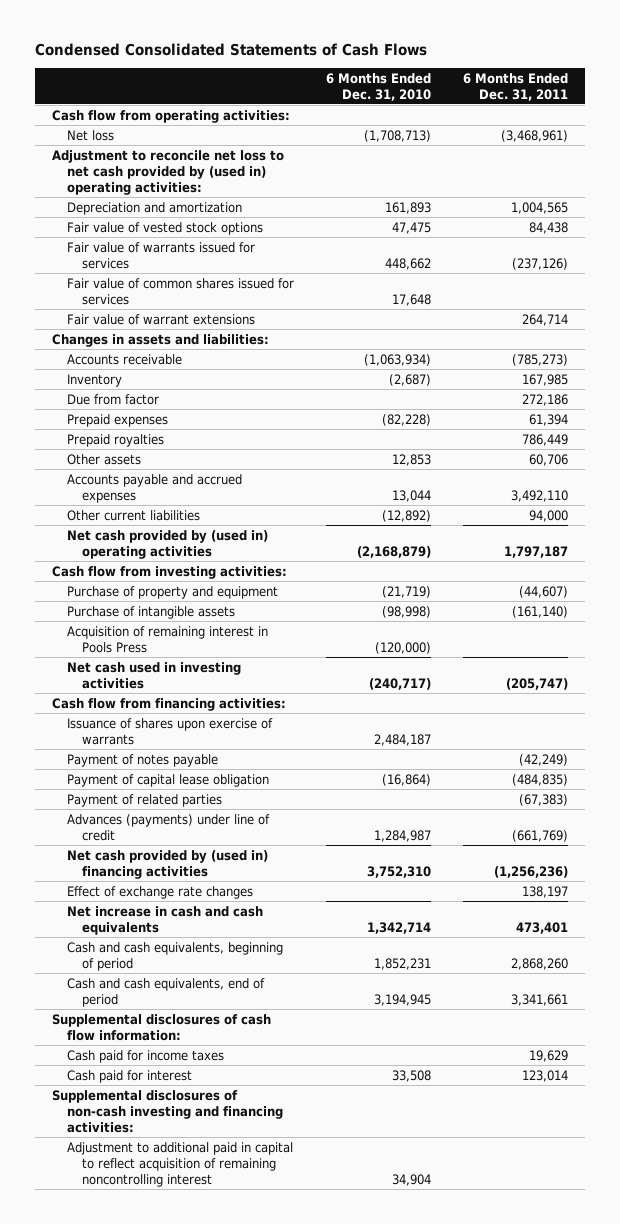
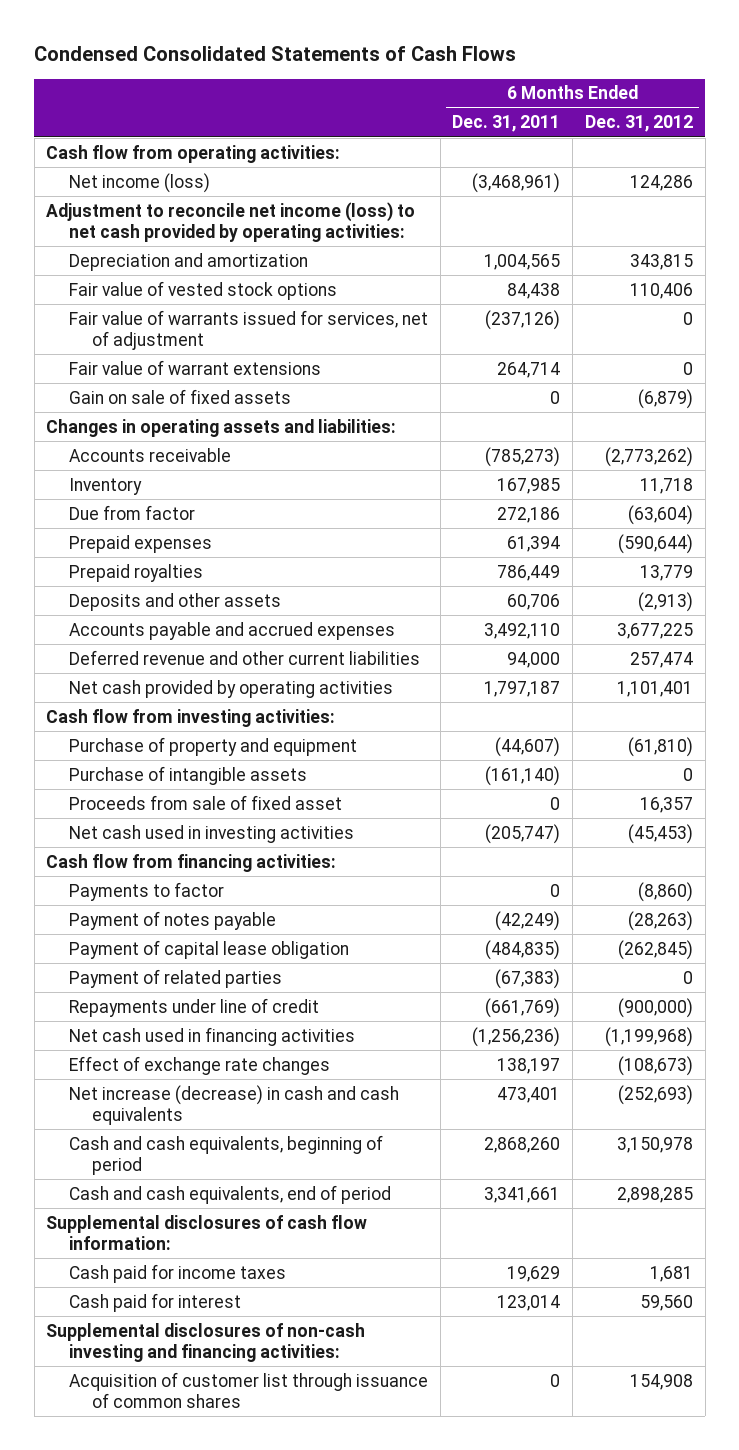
- | 6 Months Ended Dec. 31, 2010 | 6 Months Ended Dec. 31, 2011
+ | 6 Months Ended Dec. 31, 2011 | 6 Months Ended Dec. 31, 2012
- Net loss | (1,708,713) | (3,468,961)
- Adjustment to reconcile net loss to net cash provided by (used in) operating activities:
+ Net income (loss) | (3,468,961) | 124,286
+ Adjustment to reconcile net income (loss) to net cash provided by operating activities:
- Fair value of warrants issued for services | 448,662 | (237,126)
- Fair value of common shares issued for services | 17,648 |
+ Fair value of warrants issued for services, net of adjustment | (237,126) | 0
- Changes in assets and liabilities:
+ Gain on sale of fixed assets | 0 | (6,879)
+ Changes in operating assets and liabilities:
- Other assets | 12,853 | 60,706
+ Deposits and other assets | 60,706 | (2,913)
- Other current liabilities | (12,892) | 94,000
- Net cash provided by (used in) operating activities | (2,168,879) | 1,797,187
+ Deferred revenue and other current liabilities | 94,000 | 257,474
+ Net cash provided by operating activities | 1,797,187 | 1,101,401
- Acquisition of remaining interest in Pools Press | (120,000) |
+ Proceeds from sale of fixed asset | 0 | 16,357
- Issuance of shares upon exercise of warrants | 2,484,187 |
+ Payments to factor | 0 | (8,860)
- Advances (payments) under line of credit | 1,284,987 | (661,769)
- Net cash provided by (used in) financing activities | 3,752,310 | (1,256,236)
+ Repayments under line of credit | (661,769) | (900,000)
+ Net cash used in financing activities | (1,256,236) | (1,199,968)
- Net increase in cash and cash equivalents | 1,342,714 | 473,401
+ Net increase (decrease) in cash and cash equivalents | 473,401 | (252,693)
- Adjustment to additional paid in capital to reflect acquisition of remaining noncontrolling interest | 34,904 |
+ Acquisition of customer list through issuance of common shares | 0 | 154,908

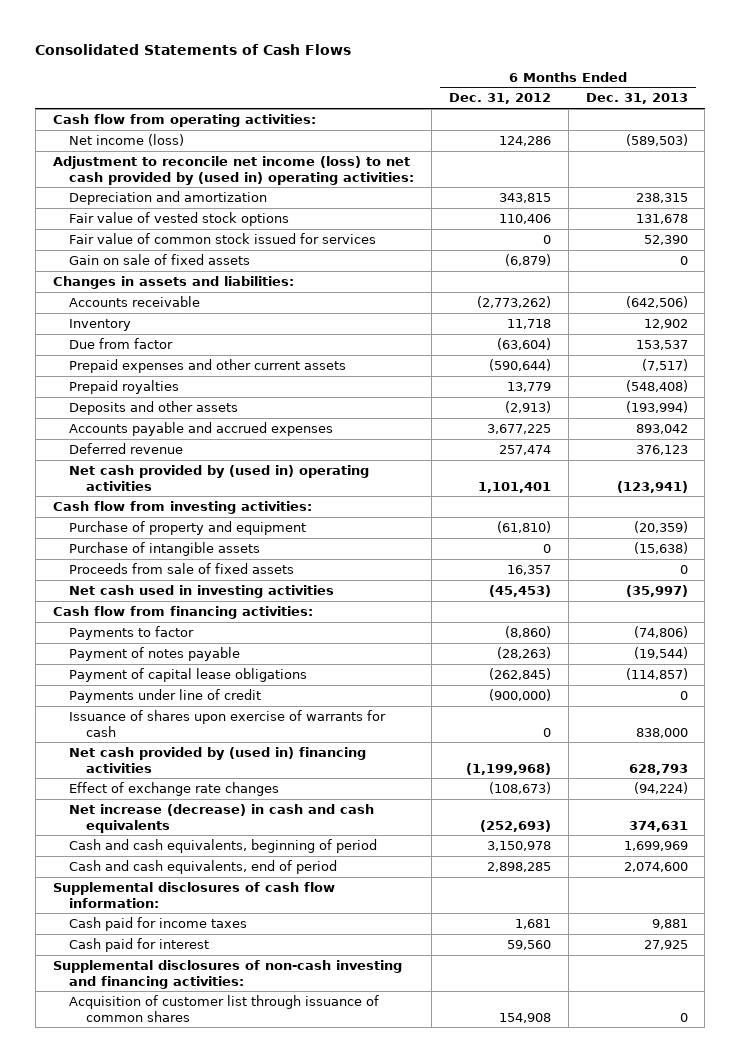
- Condensed Consolidated Statements of Cash Flows
+ Consolidated Statements of Cash Flows
- | 6 Months Ended Dec. 31, 2011 | 6 Months Ended Dec. 31, 2012
+ | 6 Months Ended Dec. 31, 2012 | 6 Months Ended Dec. 31, 2013
- Adjustment to reconcile net income (loss) to net cash provided by operating activities:
+ Adjustment to reconcile net income (loss) to net cash provided by (used in) operating activities:
- Fair value of warrants issued for services, net of adjustment | (237,126) | 0
- Fair value of warrant extensions | 264,714 | 0
+ Fair value of common stock issued for services | 0 | 52,390
- Changes in operating assets and liabilities:
+ Changes in assets and liabilities:
- Prepaid expenses | 61,394 | (590,644)
+ Prepaid expenses and other current assets | (590,644) | (7,517)
- Deferred revenue and other current liabilities | 94,000 | 257,474
- Net cash provided by operating activities | 1,797,187 | 1,101,401
+ Deferred revenue | 257,474 | 376,123
+ Net cash provided by (used in) operating activities | 1,101,401 | (123,941)
- Proceeds from sale of fixed asset | 0 | 16,357
+ Proceeds from sale of fixed assets | 16,357 | 0
- Payment of capital lease obligation | (484,835) | (262,845)
- Payment of related parties | (67,383) | 0
- Repayments under line of credit | (661,769) | (900,000)
- Net cash used in financing activities | (1,256,236) | (1,199,968)
+ Payment of capital lease obligations | (262,845) | (114,857)
+ Payments under line of credit | (900,000) | 0
+ Issuance of shares upon exercise of warrants for cash | 0 | 838,000
+ Net cash provided by (used in) financing activities | (1,199,968) | 628,793

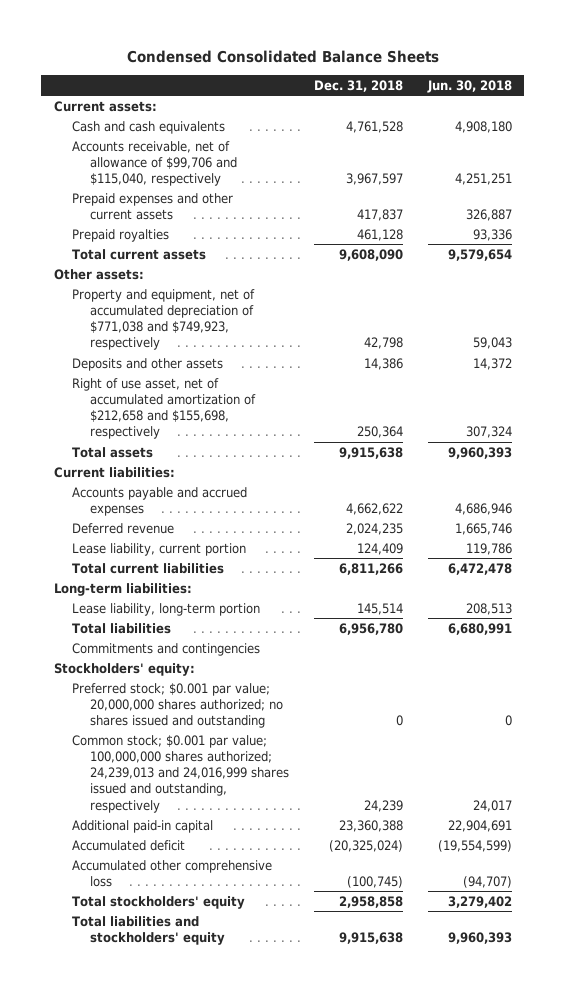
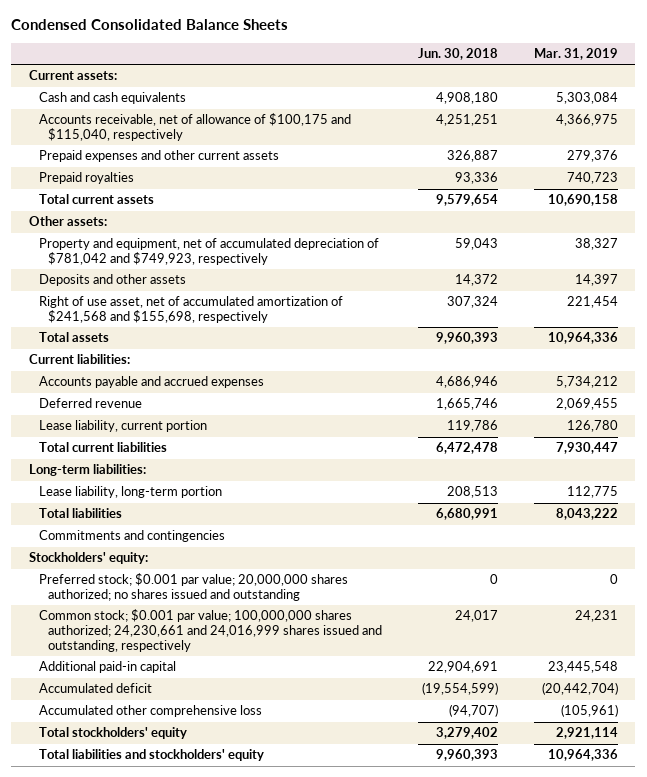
- | Dec. 31, 2018 | Jun. 30, 2018
+ | Jun. 30, 2018 | Mar. 31, 2019
- Accounts receivable, net of allowance of $99,706 and $115,040, respectively | 3,967,597 | 4,251,251
+ Accounts receivable, net of allowance of $100,175 and $115,040, respectively | 4,251,251 | 4,366,975
- Property and equipment, net of accumulated depreciation of $771,038 and $749,923, respectively | 42,798 | 59,043
+ Property and equipment, net of accumulated depreciation of $781,042 and $749,923, respectively | 59,043 | 38,327
- Right of use asset, net of accumulated amortization of $212,658 and $155,698, respectively | 250,364 | 307,324
+ Right of use asset, net of accumulated amortization of $241,568 and $155,698, respectively | 307,324 | 221,454
- Common stock; $0.001 par value; 100,000,000 shares authorized; 24,239,013 and 24,016,999 shares issued and outstanding, respectively | 24,239 | 24,017
+ Common stock; $0.001 par value; 100,000,000 shares authorized; 24,230,661 and 24,016,999 shares issued and outstanding, respectively | 24,017 | 24,231

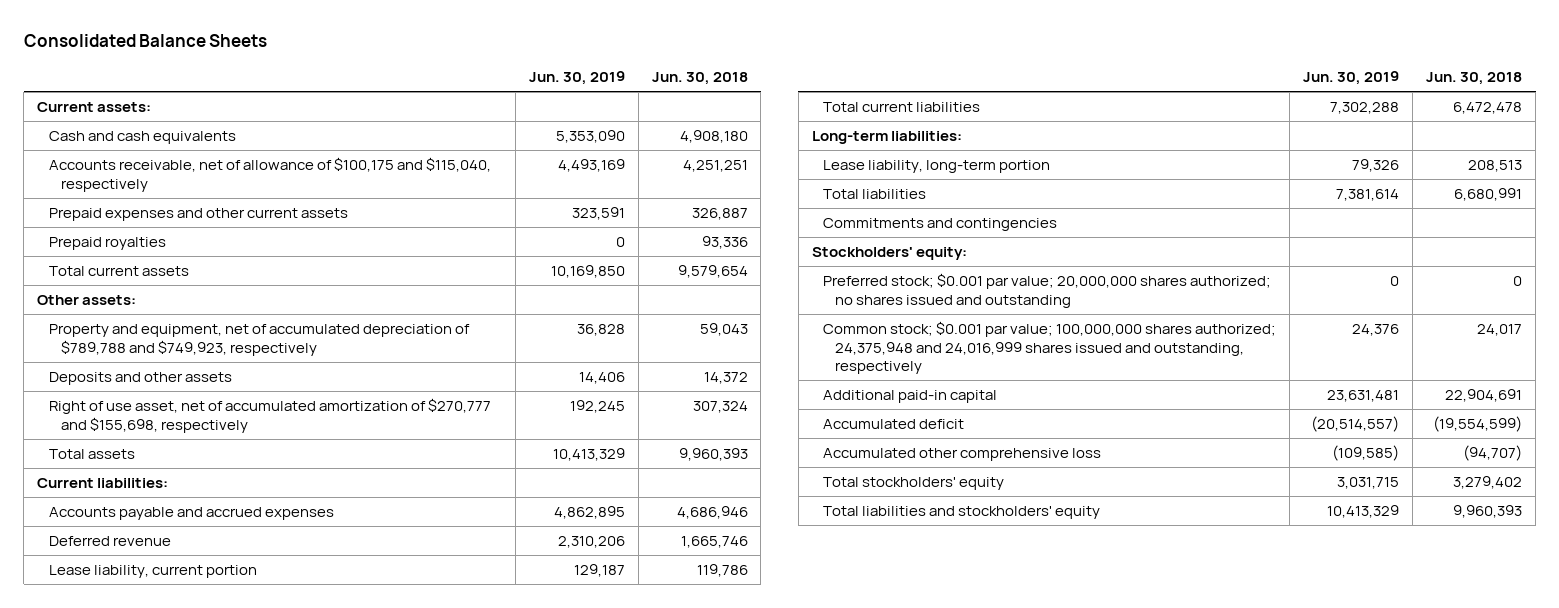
- Condensed Consolidated Balance Sheets
+ Consolidated Balance Sheets
- | Jun. 30, 2018 | Mar. 31, 2019
+ | Jun. 30, 2019 | Jun. 30, 2018
- Property and equipment, net of accumulated depreciation of $781,042 and $749,923, respectively | 59,043 | 38,327
+ Property and equipment, net of accumulated depreciation of $789,788 and $749,923, respectively | 36,828 | 59,043
- Right of use asset, net of accumulated amortization of $241,568 and $155,698, respectively | 307,324 | 221,454
+ Right of use asset, net of accumulated amortization of $270,777 and $155,698, respectively | 192,245 | 307,324
- Common stock; $0.001 par value; 100,000,000 shares authorized; 24,230,661 and 24,016,999 shares issued and outstanding, respectively | 24,017 | 24,231
+ Common stock; $0.001 par value; 100,000,000 shares authorized; 24,375,948 and 24,016,999 shares issued and outstanding, respectively | 24,376 | 24,017

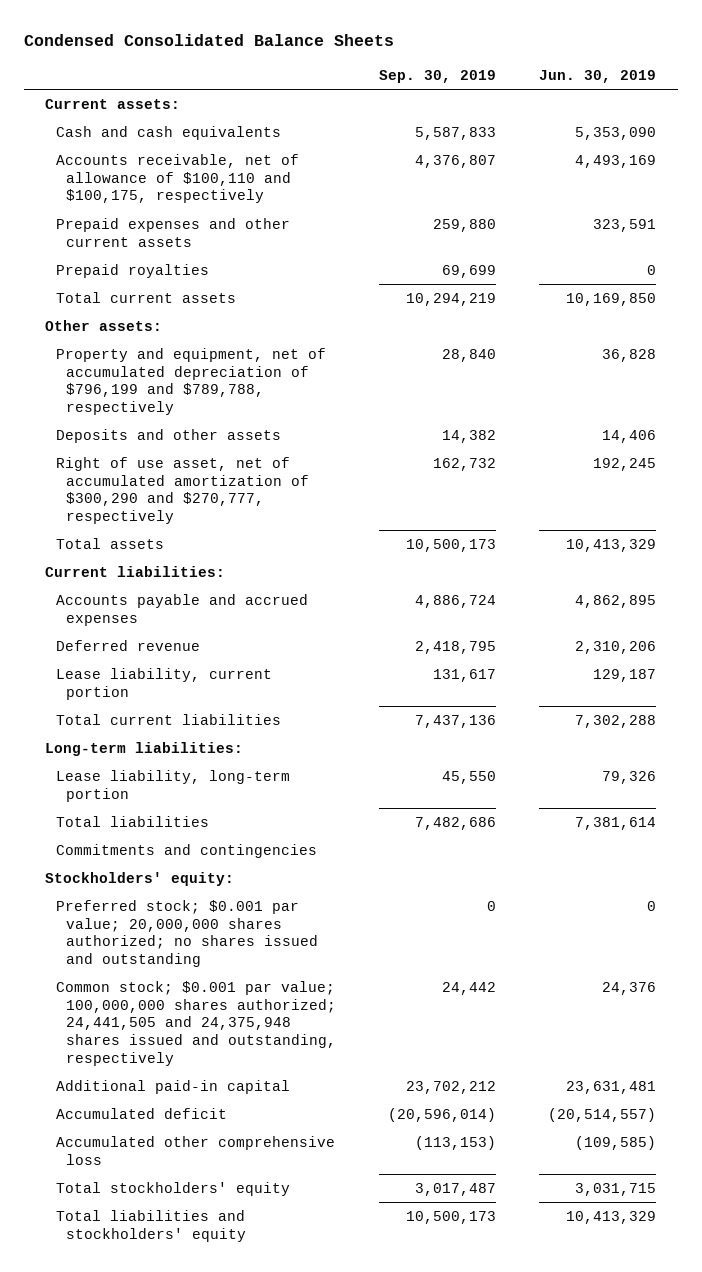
- Consolidated Balance Sheets
+ Condensed Consolidated Balance Sheets
- | Jun. 30, 2019 | Jun. 30, 2018
+ | Sep. 30, 2019 | Jun. 30, 2019
- Accounts receivable, net of allowance of $100,175 and $115,040, respectively | 4,493,169 | 4,251,251
+ Accounts receivable, net of allowance of $100,110 and $100,175, respectively | 4,376,807 | 4,493,169
- Property and equipment, net of accumulated depreciation of $789,788 and $749,923, respectively | 36,828 | 59,043
+ Property and equipment, net of accumulated depreciation of $796,199 and $789,788, respectively | 28,840 | 36,828
- Right of use asset, net of accumulated amortization of $270,777 and $155,698, respectively | 192,245 | 307,324
+ Right of use asset, net of accumulated amortization of $300,290 and $270,777, respectively | 162,732 | 192,245
- Common stock; $0.001 par value; 100,000,000 shares authorized; 24,375,948 and 24,016,999 shares issued and outstanding, respectively | 24,376 | 24,017
+ Common stock; $0.001 par value; 100,000,000 shares authorized; 24,441,505 and 24,375,948 shares issued and outstanding, respectively | 24,442 | 24,376

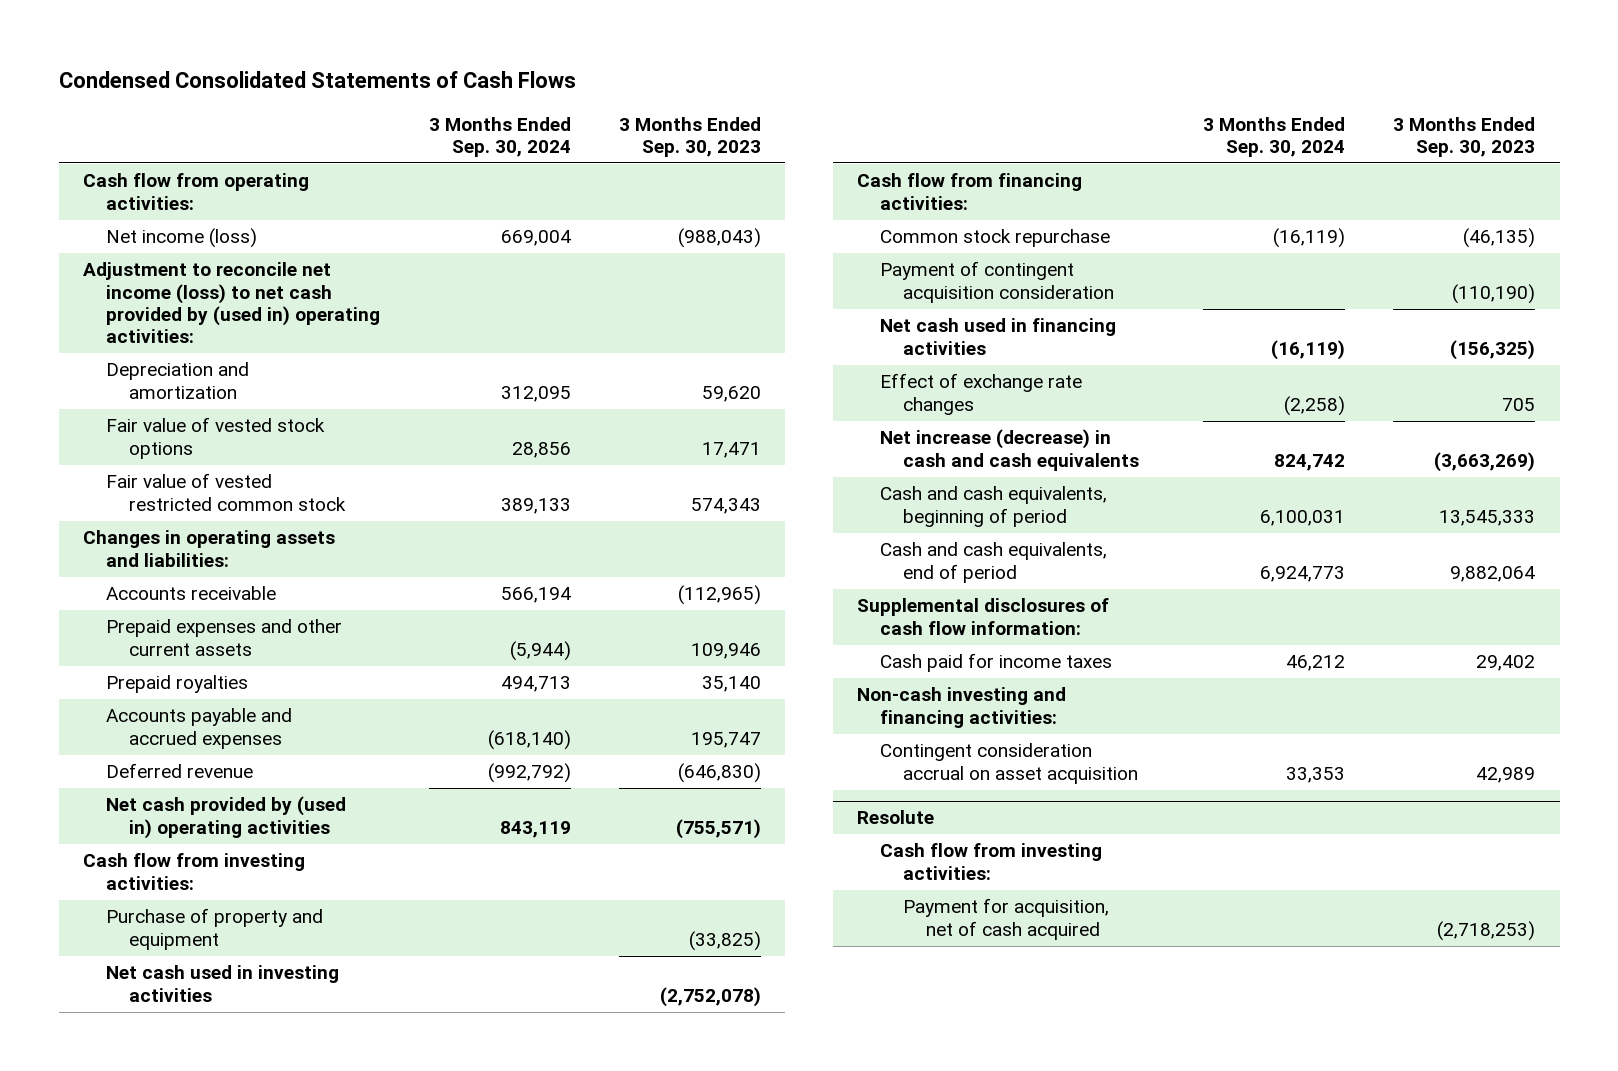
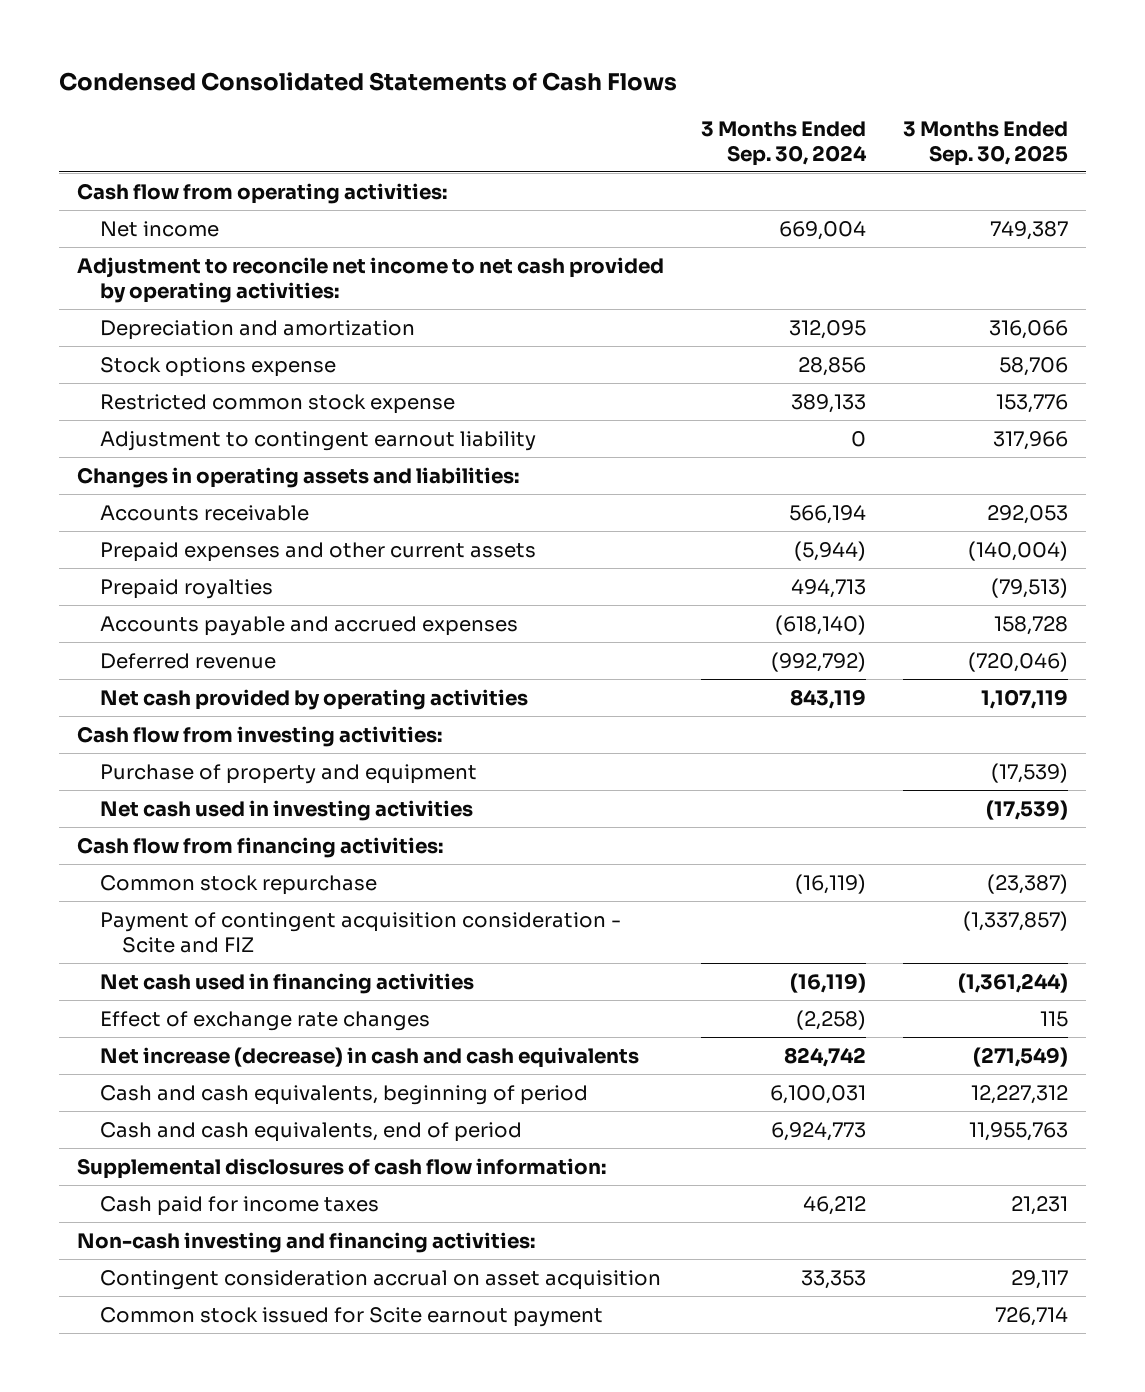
- | 3 Months Ended Sep. 30, 2024 | 3 Months Ended Sep. 30, 2023
+ | 3 Months Ended Sep. 30, 2024 | 3 Months Ended Sep. 30, 2025
- Net income (loss) | 669,004 | (988,043)
- Adjustment to reconcile net income (loss) to net cash provided by (used in) operating activities:
+ Net income | 669,004 | 749,387
+ Adjustment to reconcile net income to net cash provided by operating activities:
- Fair value of vested stock options | 28,856 | 17,471
- Fair value of vested restricted common stock | 389,133 | 574,343
+ Stock options expense | 28,856 | 58,706
+ Restricted common stock expense | 389,133 | 153,776
+ Adjustment to contingent earnout liability | 0 | 317,966
- Net cash provided by (used in) operating activities | 843,119 | (755,571)
+ Net cash provided by operating activities | 843,119 | 1,107,119
- Payment of contingent acquisition consideration | | (110,190)
+ Payment of contingent acquisition consideration - Scite and FIZ | | (1,337,857)
- Resolute
- Cash flow from investing activities:
- Payment for acquisition, net of cash acquired | | (2,718,253)
+ Common stock issued for Scite earnout payment | | 726,714

